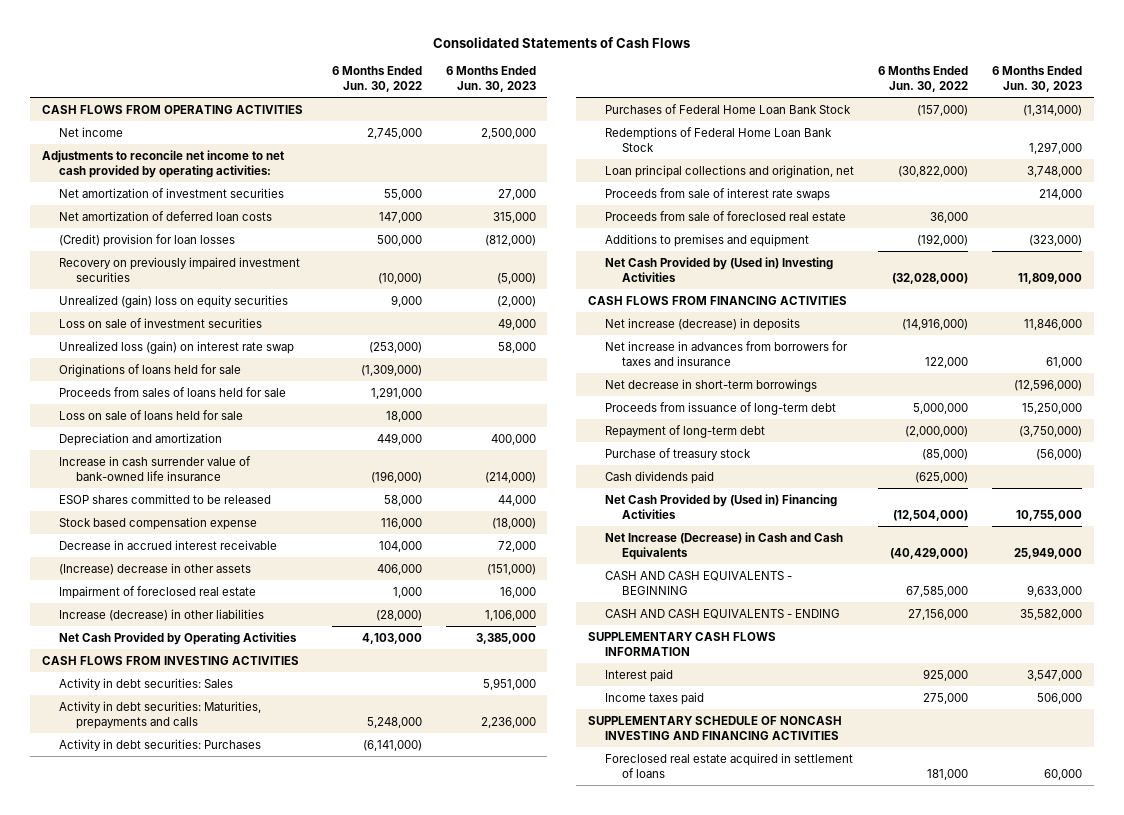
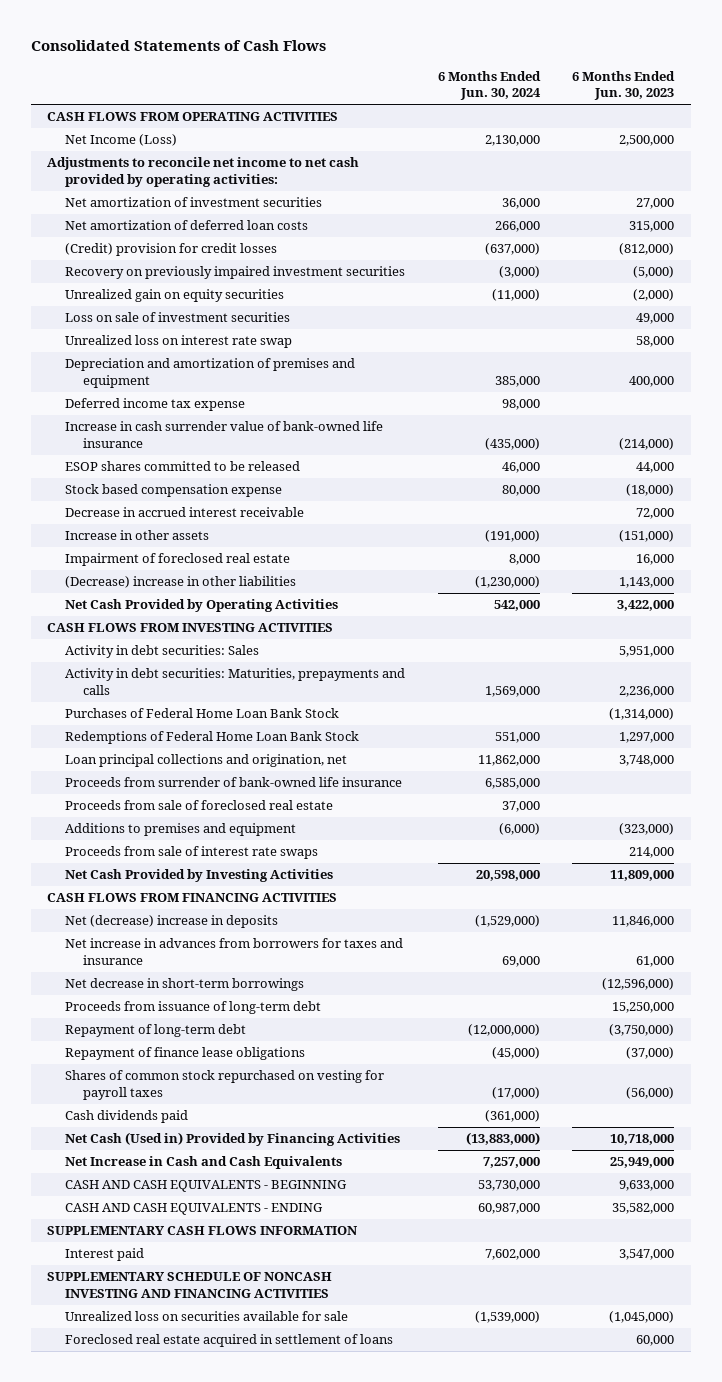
- | 6 Months Ended Jun. 30, 2022 | 6 Months Ended Jun. 30, 2023
+ | 6 Months Ended Jun. 30, 2024 | 6 Months Ended Jun. 30, 2023
- Net income | 2,745,000 | 2,500,000
+ Net Income (Loss) | 2,130,000 | 2,500,000
- (Credit) provision for loan losses | 500,000 | (812,000)
+ (Credit) provision for credit losses | (637,000) | (812,000)
- Unrealized (gain) loss on equity securities | 9,000 | (2,000)
+ Unrealized gain on equity securities | (11,000) | (2,000)
- Unrealized loss (gain) on interest rate swap | (253,000) | 58,000
- Originations of loans held for sale | (1,309,000) |
- Proceeds from sales of loans held for sale | 1,291,000 |
- Loss on sale of loans held for sale | 18,000 |
- Depreciation and amortization | 449,000 | 400,000
+ Unrealized loss on interest rate swap | | 58,000
+ Depreciation and amortization of premises and equipment | 385,000 | 400,000
+ Deferred income tax expense | 98,000 |
- (Increase) decrease in other assets | 406,000 | (151,000)
+ Increase in other assets | (191,000) | (151,000)
- Increase (decrease) in other liabilities | (28,000) | 1,106,000
- Net Cash Provided by Operating Activities | 4,103,000 | 3,385,000
+ (Decrease) increase in other liabilities | (1,230,000) | 1,143,000
+ Net Cash Provided by Operating Activities | 542,000 | 3,422,000
- Activity in debt securities: Purchases | (6,141,000) |
+ Proceeds from surrender of bank-owned life insurance | 6,585,000 |
- Net Cash Provided by (Used in) Investing Activities | (32,028,000) | 11,809,000
moved down: Proceeds from sale of interest rate swaps | | 214,000
+ Net Cash Provided by Investing Activities | 20,598,000 | 11,809,000
- Net increase (decrease) in deposits | (14,916,000) | 11,846,000
+ Net (decrease) increase in deposits | (1,529,000) | 11,846,000
- Purchase of treasury stock | (85,000) | (56,000)
+ Repayment of finance lease obligations | (45,000) | (37,000)
+ Shares of common stock repurchased on vesting for payroll taxes | (17,000) | (56,000)
- Net Cash Provided by (Used in) Financing Activities | (12,504,000) | 10,755,000
- Net Increase (Decrease) in Cash and Cash Equivalents | (40,429,000) | 25,949,000
+ Net Cash (Used in) Provided by Financing Activities | (13,883,000) | 10,718,000
+ Net Increase in Cash and Cash Equivalents | 7,257,000 | 25,949,000
- Income taxes paid | 275,000 | 506,000
+ Unrealized loss on securities available for sale | (1,539,000) | (1,045,000)

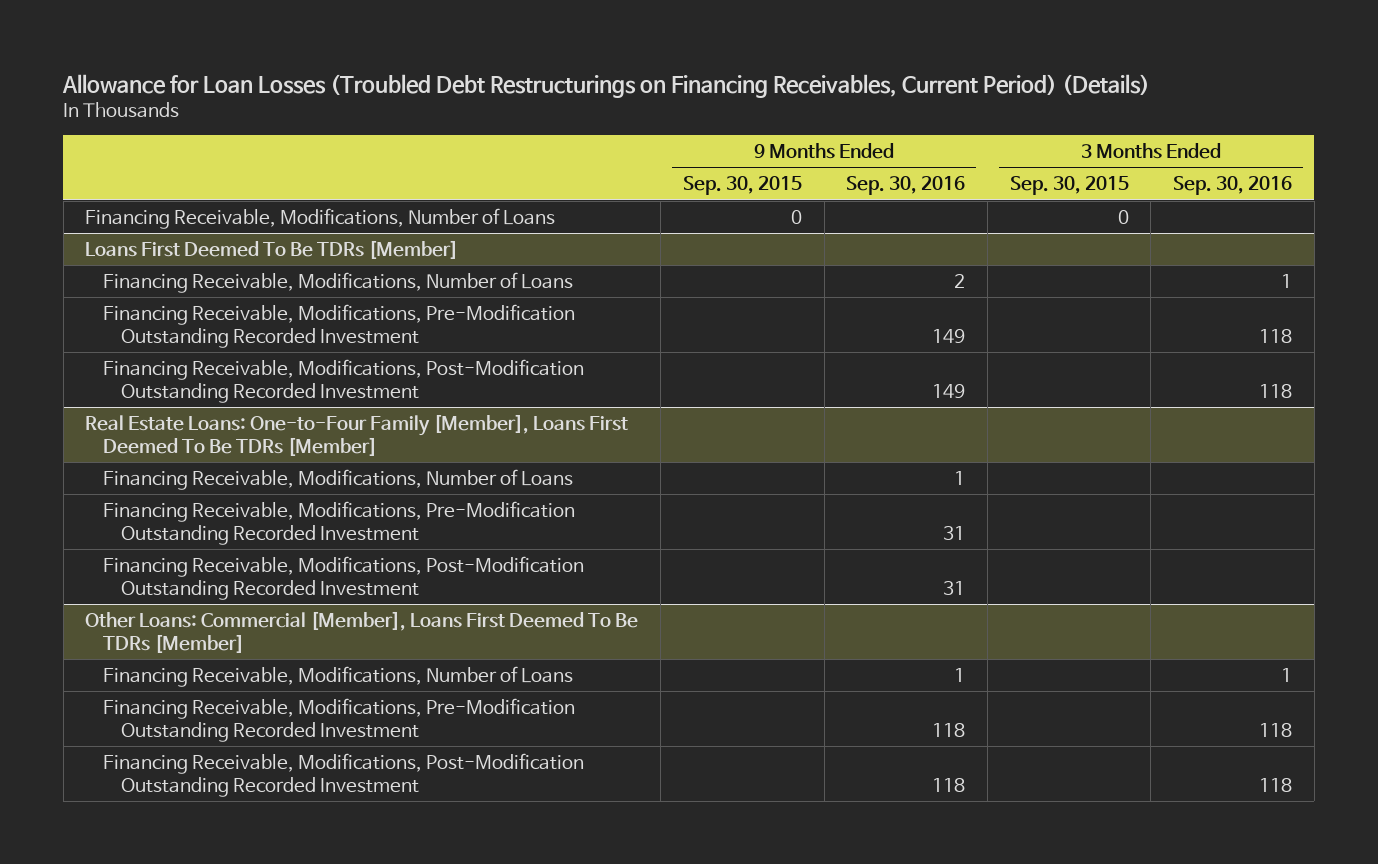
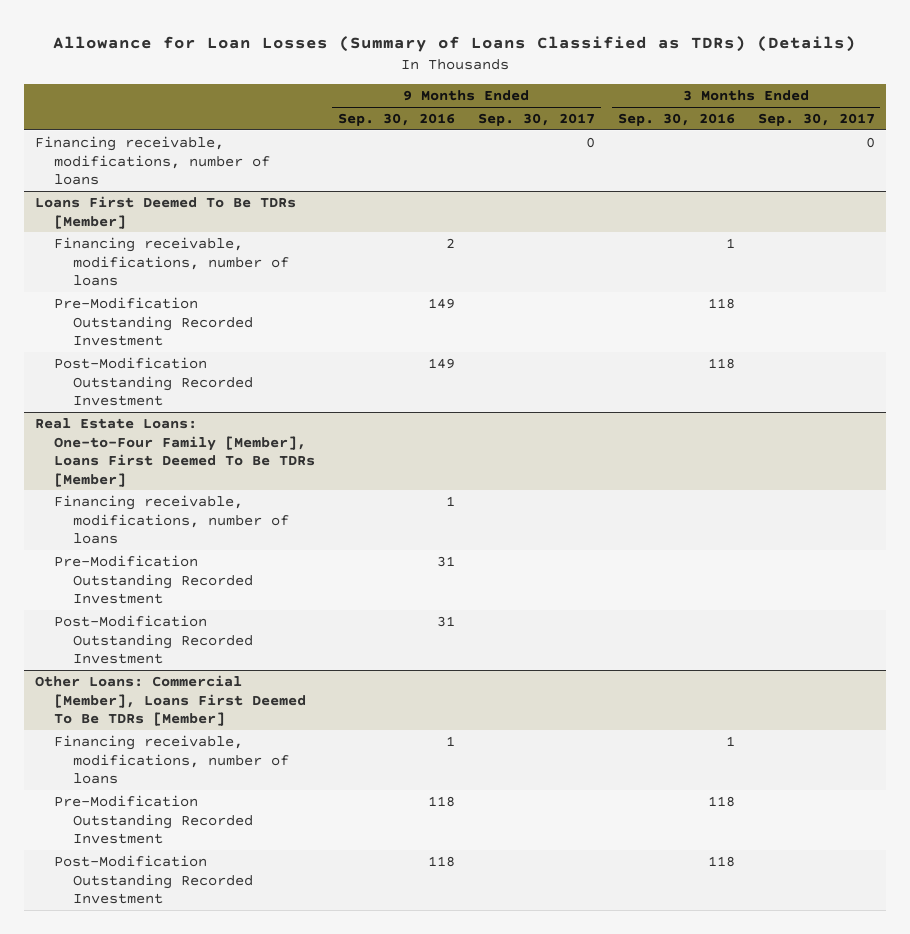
- Allowance for Loan Losses (Troubled Debt Restructurings on Financing Receivables, Current Period) (Details)
+ Allowance for Loan Losses (Summary of Loans Classified as TDRs) (Details)
- | 9 Months Ended Sep. 30, 2015 | 9 Months Ended Sep. 30, 2016 | 3 Months Ended Sep. 30, 2015 | 3 Months Ended Sep. 30, 2016
+ | 9 Months Ended Sep. 30, 2016 | 9 Months Ended Sep. 30, 2017 | 3 Months Ended Sep. 30, 2016 | 3 Months Ended Sep. 30, 2017
- Financing Receivable, Modifications, Number of Loans | 0 | | 0 |
+ Financing receivable, modifications, number of loans | | 0 | | 0
@ Loans First Deemed To Be TDRs [Member]
- Financing Receivable, Modifications, Number of Loans | | 2 | | 1
- Financing Receivable, Modifications, Pre-Modification Outstanding Recorded Investment | | 149 | | 118
- Financing Receivable, Modifications, Post-Modification Outstanding Recorded Investment | | 149 | | 118
+ Financing receivable, modifications, number of loans | 2 | | 1 |
+ Pre-Modification Outstanding Recorded Investment | 149 | | 118 |
+ Post-Modification Outstanding Recorded Investment | 149 | | 118 |
@ Real Estate Loans: One-to-Four Family [Member], Loans First Deemed To Be TDRs [Member]
- Financing Receivable, Modifications, Number of Loans | | 1 | |
- Financing Receivable, Modifications, Pre-Modification Outstanding Recorded Investment | | 31 | |
- Financing Receivable, Modifications, Post-Modification Outstanding Recorded Investment | | 31 | |
+ Financing receivable, modifications, number of loans | 1 | | |
+ Pre-Modification Outstanding Recorded Investment | 31 | | |
+ Post-Modification Outstanding Recorded Investment | 31 | | |
@ Other Loans: Commercial [Member], Loans First Deemed To Be TDRs [Member]
- Financing Receivable, Modifications, Number of Loans | | 1 | | 1
- Financing Receivable, Modifications, Pre-Modification Outstanding Recorded Investment | | 118 | | 118
- Financing Receivable, Modifications, Post-Modification Outstanding Recorded Investment | | 118 | | 118
+ Financing receivable, modifications, number of loans | 1 | | 1 |
+ Pre-Modification Outstanding Recorded Investment | 118 | | 118 |
+ Post-Modification Outstanding Recorded Investment | 118 | | 118 |

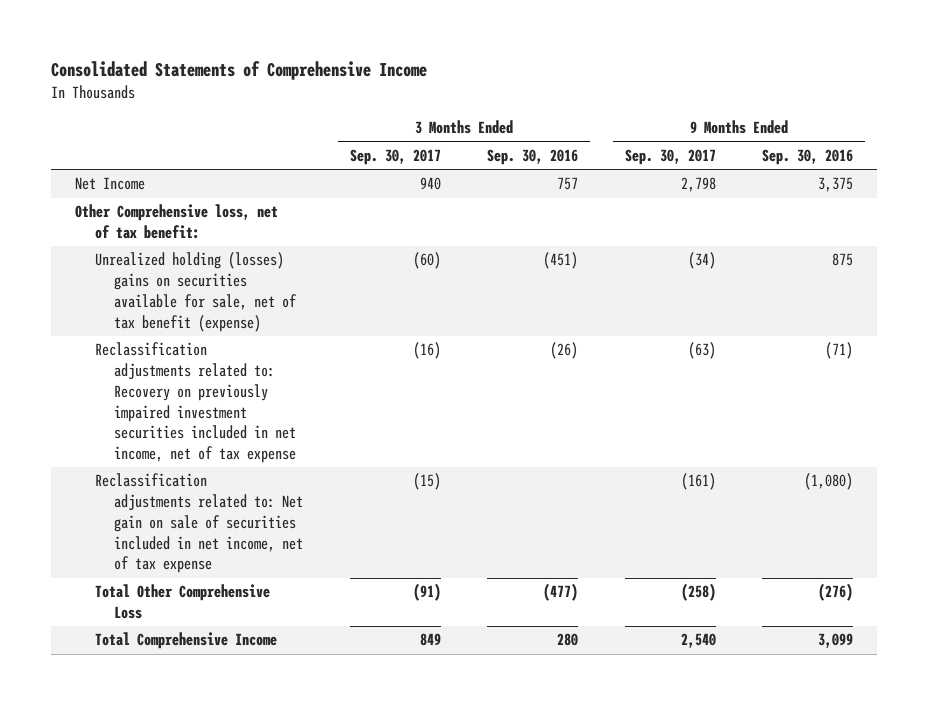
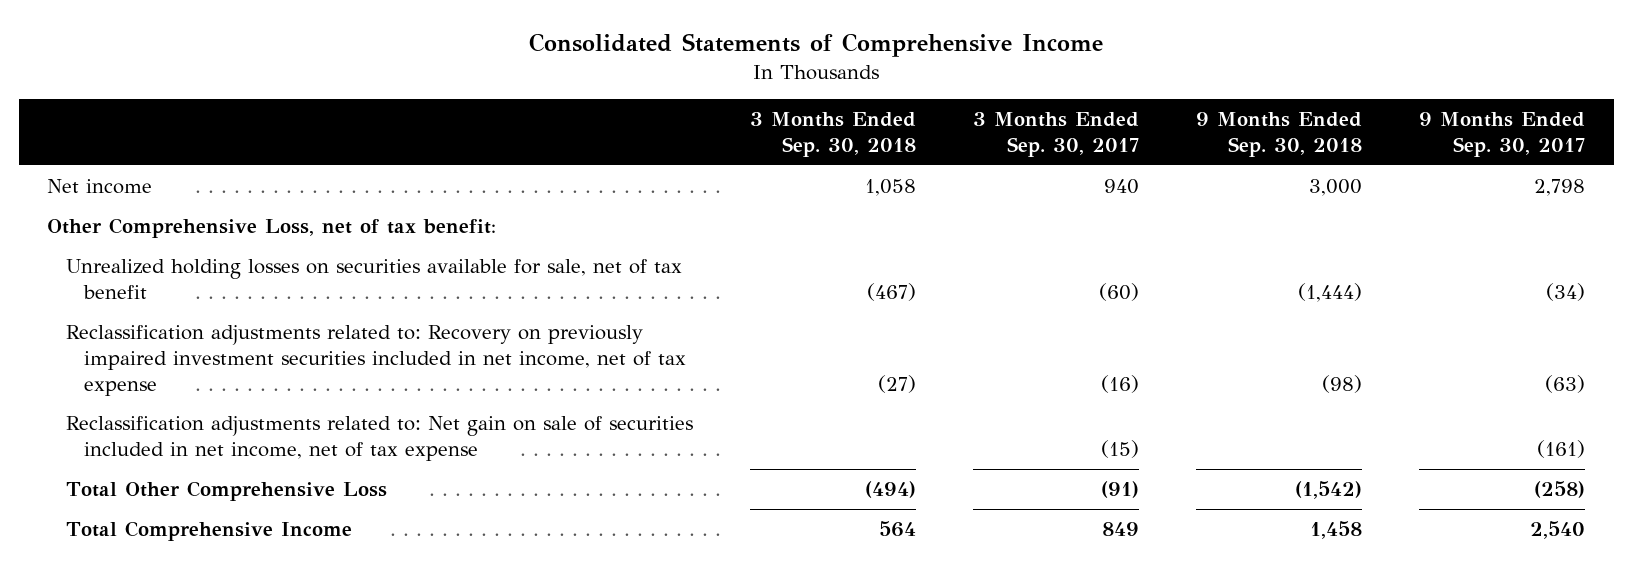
- | 3 Months Ended Sep. 30, 2017 | 3 Months Ended Sep. 30, 2016 | 9 Months Ended Sep. 30, 2017 | 9 Months Ended Sep. 30, 2016
+ | 3 Months Ended Sep. 30, 2018 | 3 Months Ended Sep. 30, 2017 | 9 Months Ended Sep. 30, 2018 | 9 Months Ended Sep. 30, 2017
- Net Income | 940 | 757 | 2,798 | 3,375
- Other Comprehensive loss, net of tax benefit:
- Unrealized holding (losses) gains on securities available for sale, net of tax benefit (expense) | (60) | (451) | (34) | 875
+ Net income | 1,058 | 940 | 3,000 | 2,798
+ Other Comprehensive Loss, net of tax benefit:
+ Unrealized holding losses on securities available for sale, net of tax benefit | (467) | (60) | (1,444) | (34)

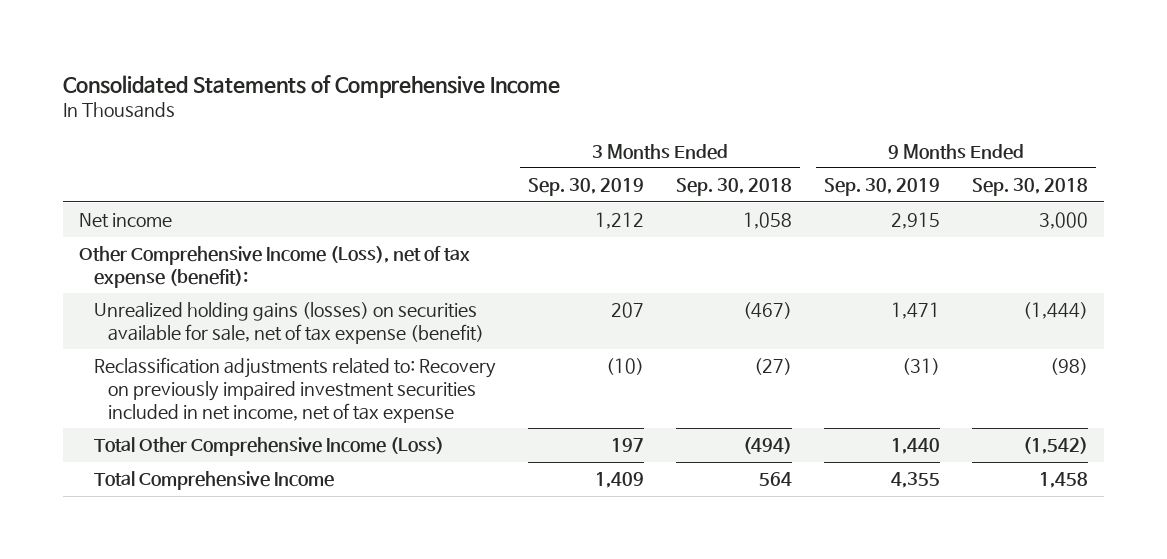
- | 3 Months Ended Sep. 30, 2018 | 3 Months Ended Sep. 30, 2017 | 9 Months Ended Sep. 30, 2018 | 9 Months Ended Sep. 30, 2017
+ | 3 Months Ended Sep. 30, 2019 | 3 Months Ended Sep. 30, 2018 | 9 Months Ended Sep. 30, 2019 | 9 Months Ended Sep. 30, 2018
- Other Comprehensive Loss, net of tax benefit:
- Unrealized holding losses on securities available for sale, net of tax benefit | (467) | (60) | (1,444) | (34)
+ Other Comprehensive Income (Loss), net of tax expense (benefit):
+ Unrealized holding gains (losses) on securities available for sale, net of tax expense (benefit) | 207 | (467) | 1,471 | (1,444)
- Reclassification adjustments related to: Net gain on sale of securities included in net income, net of tax expense | | (15) | | (161)
- Total Other Comprehensive Loss | (494) | (91) | (1,542) | (258)
+ Total Other Comprehensive Income (Loss) | 197 | (494) | 1,440 | (1,542)

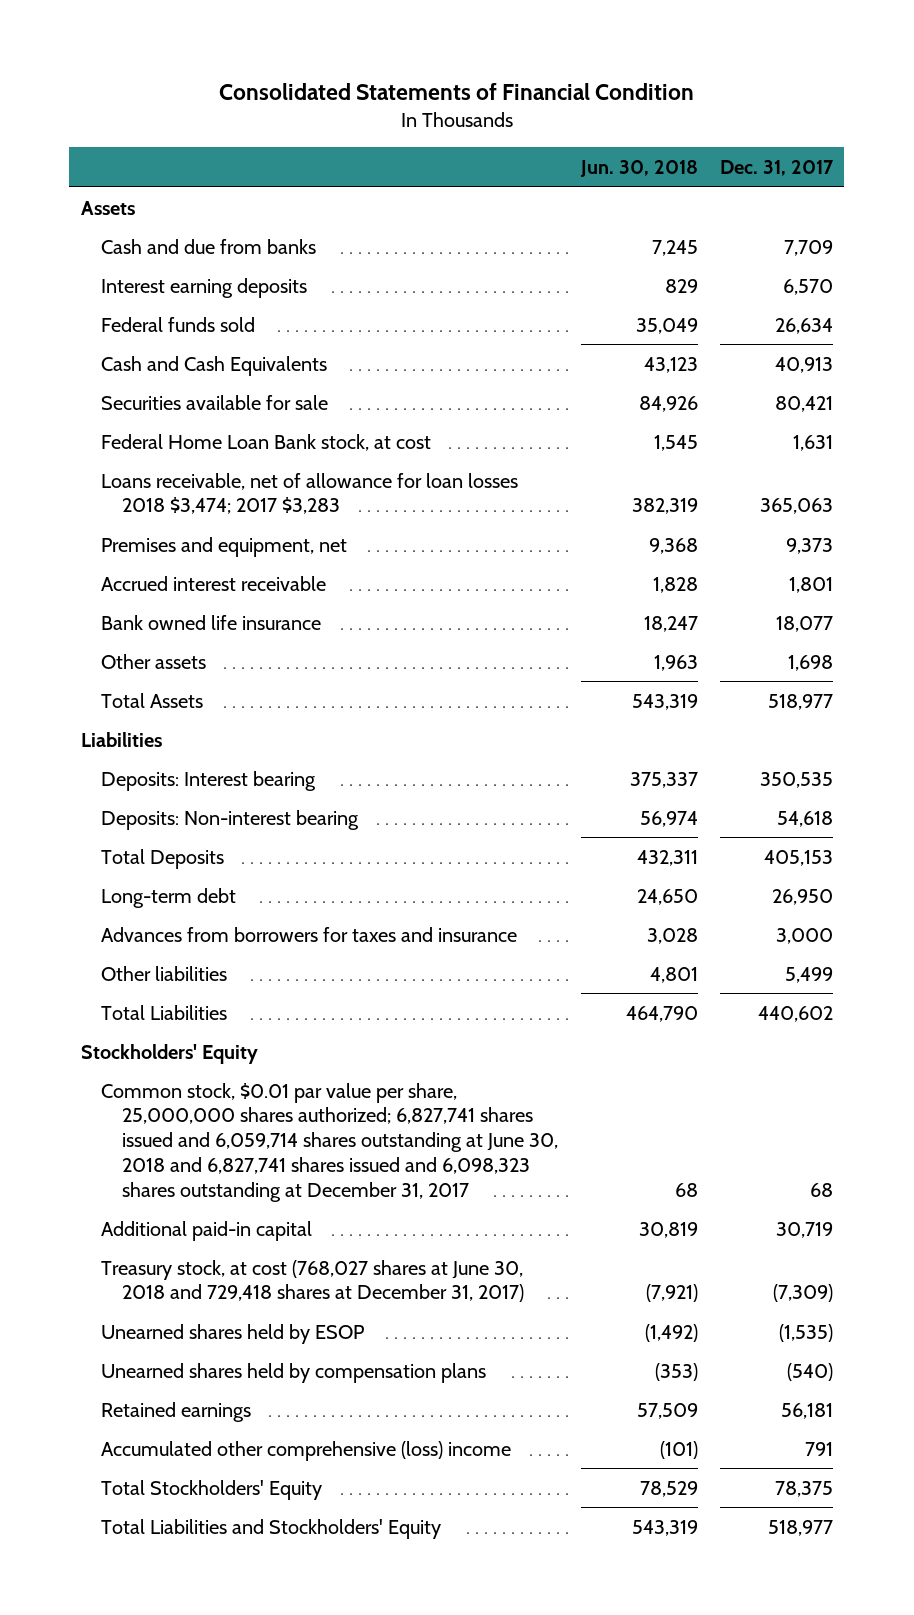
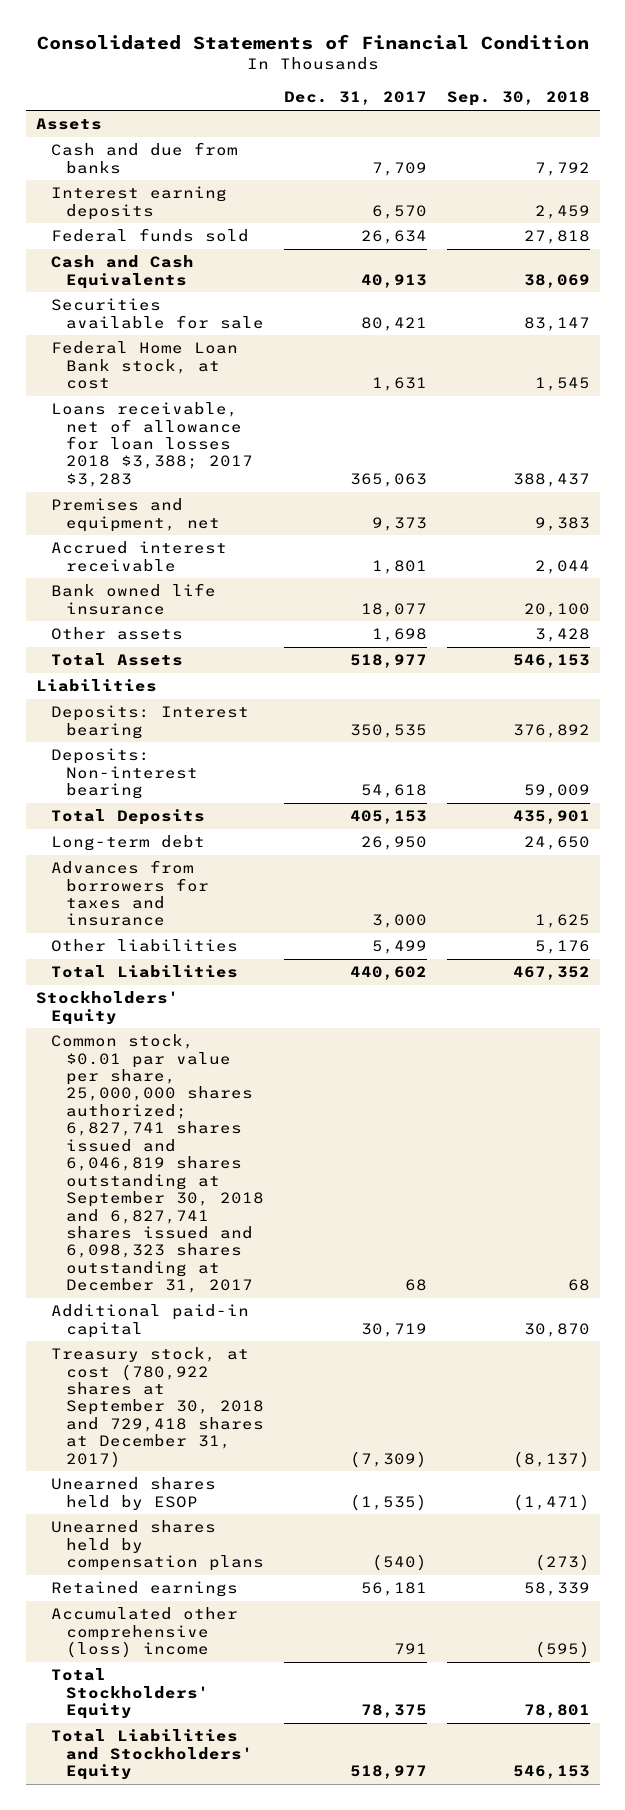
- | Jun. 30, 2018 | Dec. 31, 2017
+ | Dec. 31, 2017 | Sep. 30, 2018
- Loans receivable, net of allowance for loan losses 2018 $3,474; 2017 $3,283 | 382,319 | 365,063
+ Loans receivable, net of allowance for loan losses 2018 $3,388; 2017 $3,283 | 365,063 | 388,437
- Common stock, $0.01 par value per share, 25,000,000 shares authorized; 6,827,741 shares issued and 6,059,714 shares outstanding at June 30, 2018 and 6,827,741 shares issued and 6,098,323 shares outstanding at December 31, 2017 | 68 | 68
+ Common stock, $0.01 par value per share, 25,000,000 shares authorized; 6,827,741 shares issued and 6,046,819 shares outstanding at September 30, 2018 and 6,827,741 shares issued and 6,098,323 shares outstanding at December 31, 2017 | 68 | 68
- Treasury stock, at cost (768,027 shares at June 30, 2018 and 729,418 shares at December 31, 2017) | (7,921) | (7,309)
+ Treasury stock, at cost (780,922 shares at September 30, 2018 and 729,418 shares at December 31, 2017) | (7,309) | (8,137)

